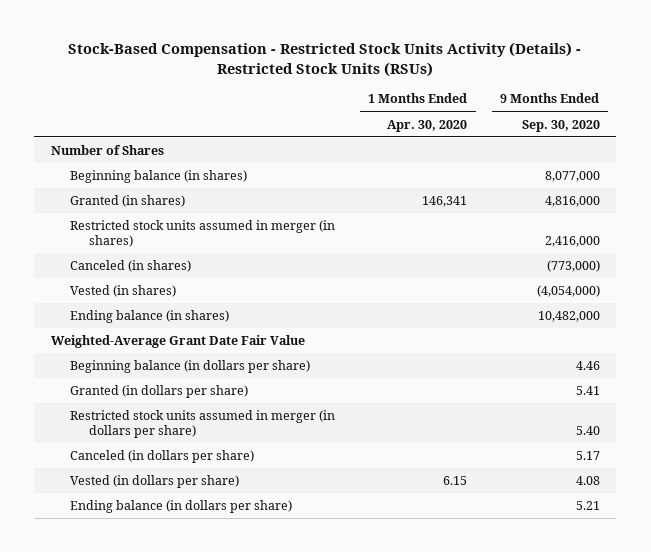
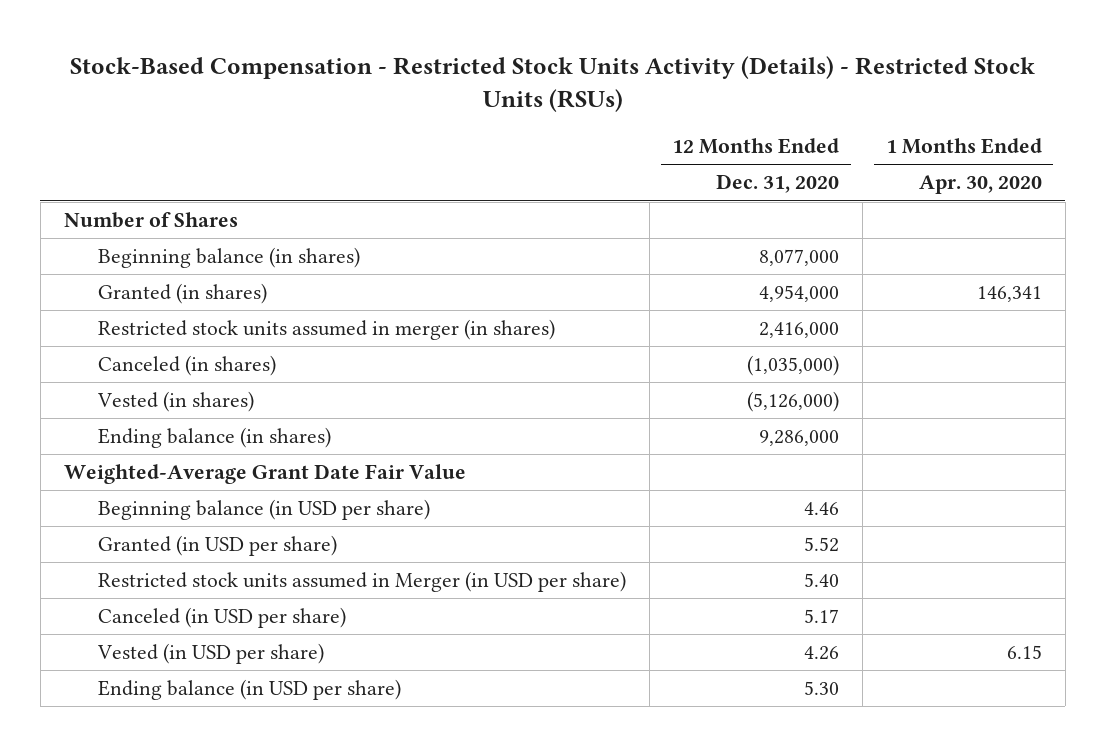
- | 1 Months Ended Apr. 30, 2020 | 9 Months Ended Sep. 30, 2020
+ | 12 Months Ended Dec. 31, 2020 | 1 Months Ended Apr. 30, 2020
- Beginning balance (in dollars per share) | | 4.46
- Granted (in dollars per share) | | 5.41
- Restricted stock units assumed in merger (in dollars per share) | | 5.40
- Canceled (in dollars per share) | | 5.17
- Vested (in dollars per share) | 6.15 | 4.08
- Ending balance (in dollars per share) | | 5.21
+ Beginning balance (in USD per share) | 4.46 |
+ Granted (in USD per share) | 5.52 |
+ Restricted stock units assumed in Merger (in USD per share) | 5.40 |
+ Canceled (in USD per share) | 5.17 |
+ Vested (in USD per share) | 4.26 | 6.15
+ Ending balance (in USD per share) | 5.30 |

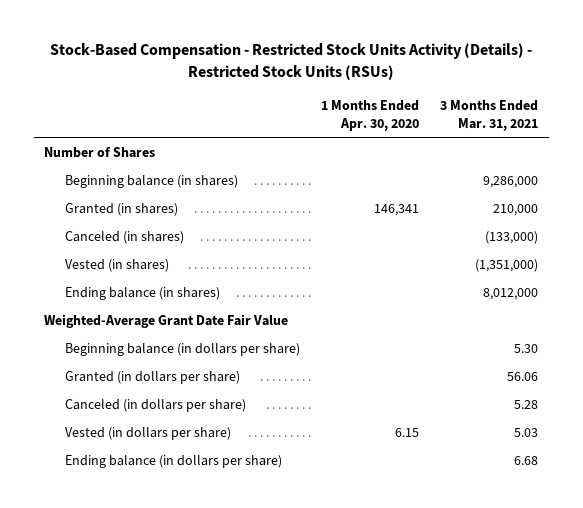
- | 12 Months Ended Dec. 31, 2020 | 1 Months Ended Apr. 30, 2020
+ | 1 Months Ended Apr. 30, 2020 | 3 Months Ended Mar. 31, 2021
- Restricted stock units assumed in merger (in shares) | 2,416,000 |
- Beginning balance (in USD per share) | 4.46 |
- Granted (in USD per share) | 5.52 |
- Restricted stock units assumed in Merger (in USD per share) | 5.40 |
- Canceled (in USD per share) | 5.17 |
- Vested (in USD per share) | 4.26 | 6.15
- Ending balance (in USD per share) | 5.30 |
+ Beginning balance (in dollars per share) | | 5.30
+ Granted (in dollars per share) | | 56.06
+ Canceled (in dollars per share) | | 5.28
+ Vested (in dollars per share) | 6.15 | 5.03
+ Ending balance (in dollars per share) | | 6.68

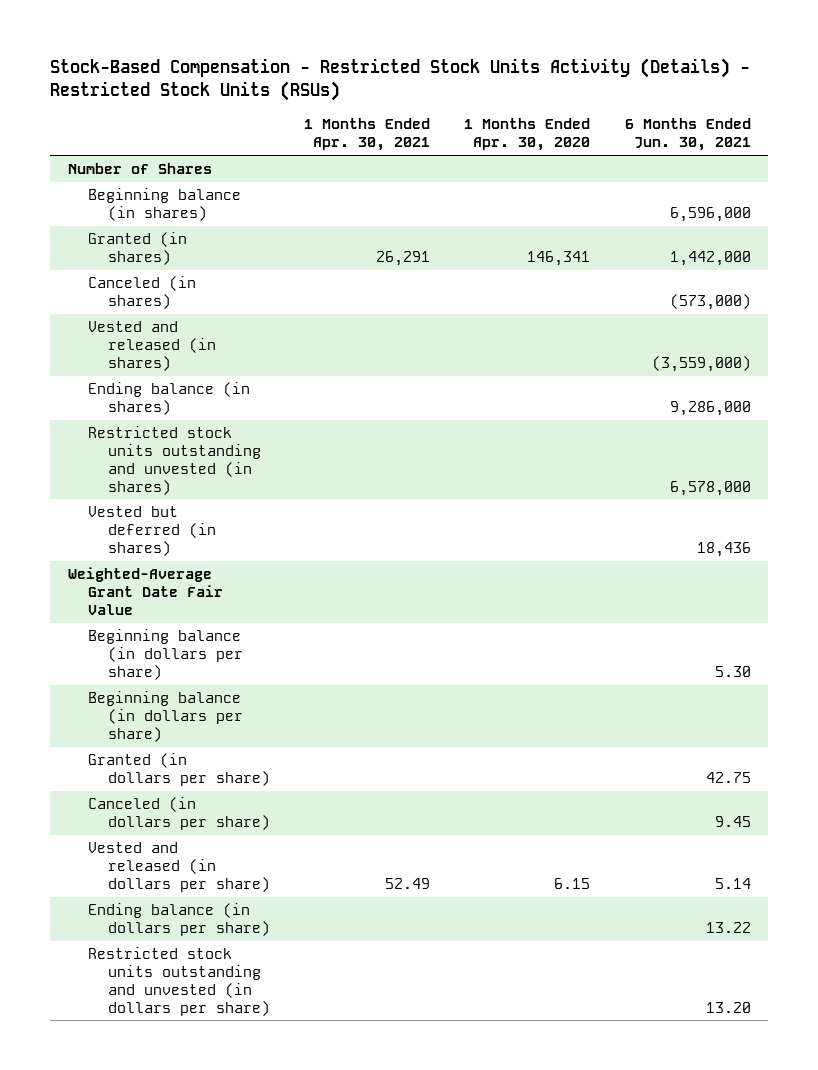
- | 1 Months Ended Apr. 30, 2020 | 3 Months Ended Mar. 31, 2021
+ | 1 Months Ended Apr. 30, 2021 | 1 Months Ended Apr. 30, 2020 | 6 Months Ended Jun. 30, 2021
- Vested (in shares) | | (1,351,000)
+ Vested and released (in shares) | | | (3,559,000)
+ Restricted stock units outstanding and unvested (in shares) | | | 6,578,000
+ Vested but deferred (in shares) | | | 18,436
+ Beginning balance (in dollars per share)
- Vested (in dollars per share) | 6.15 | 5.03
+ Vested and released (in dollars per share) | 52.49 | 6.15 | 5.14
+ Restricted stock units outstanding and unvested (in dollars per share) | | | 13.20

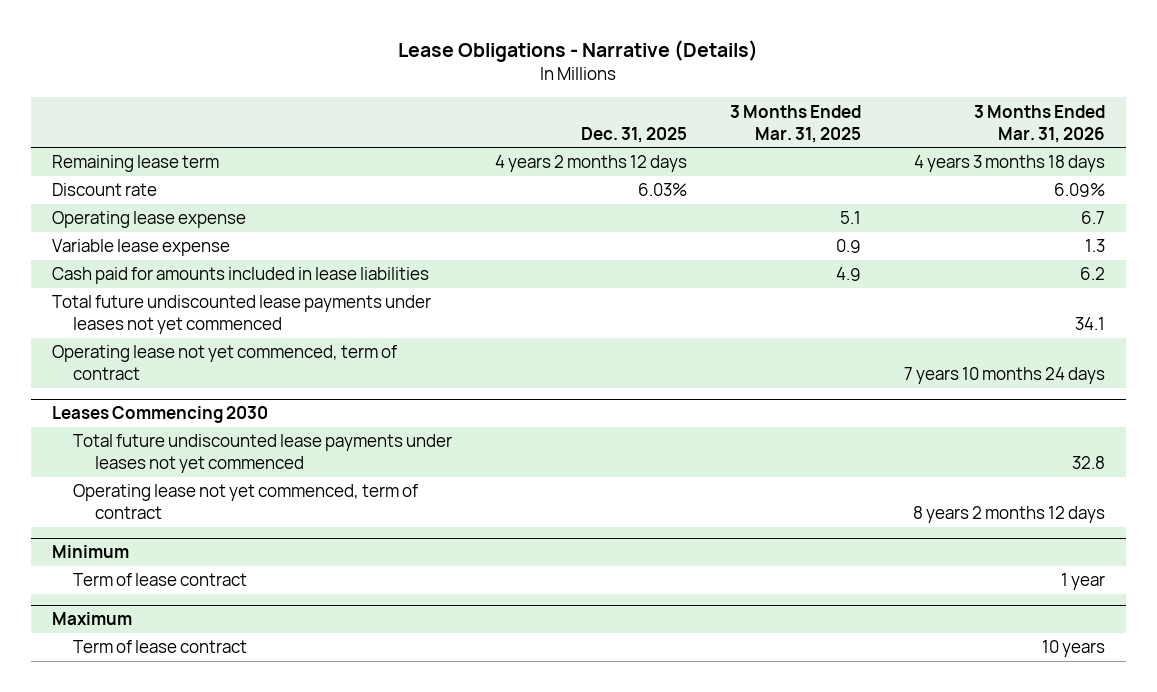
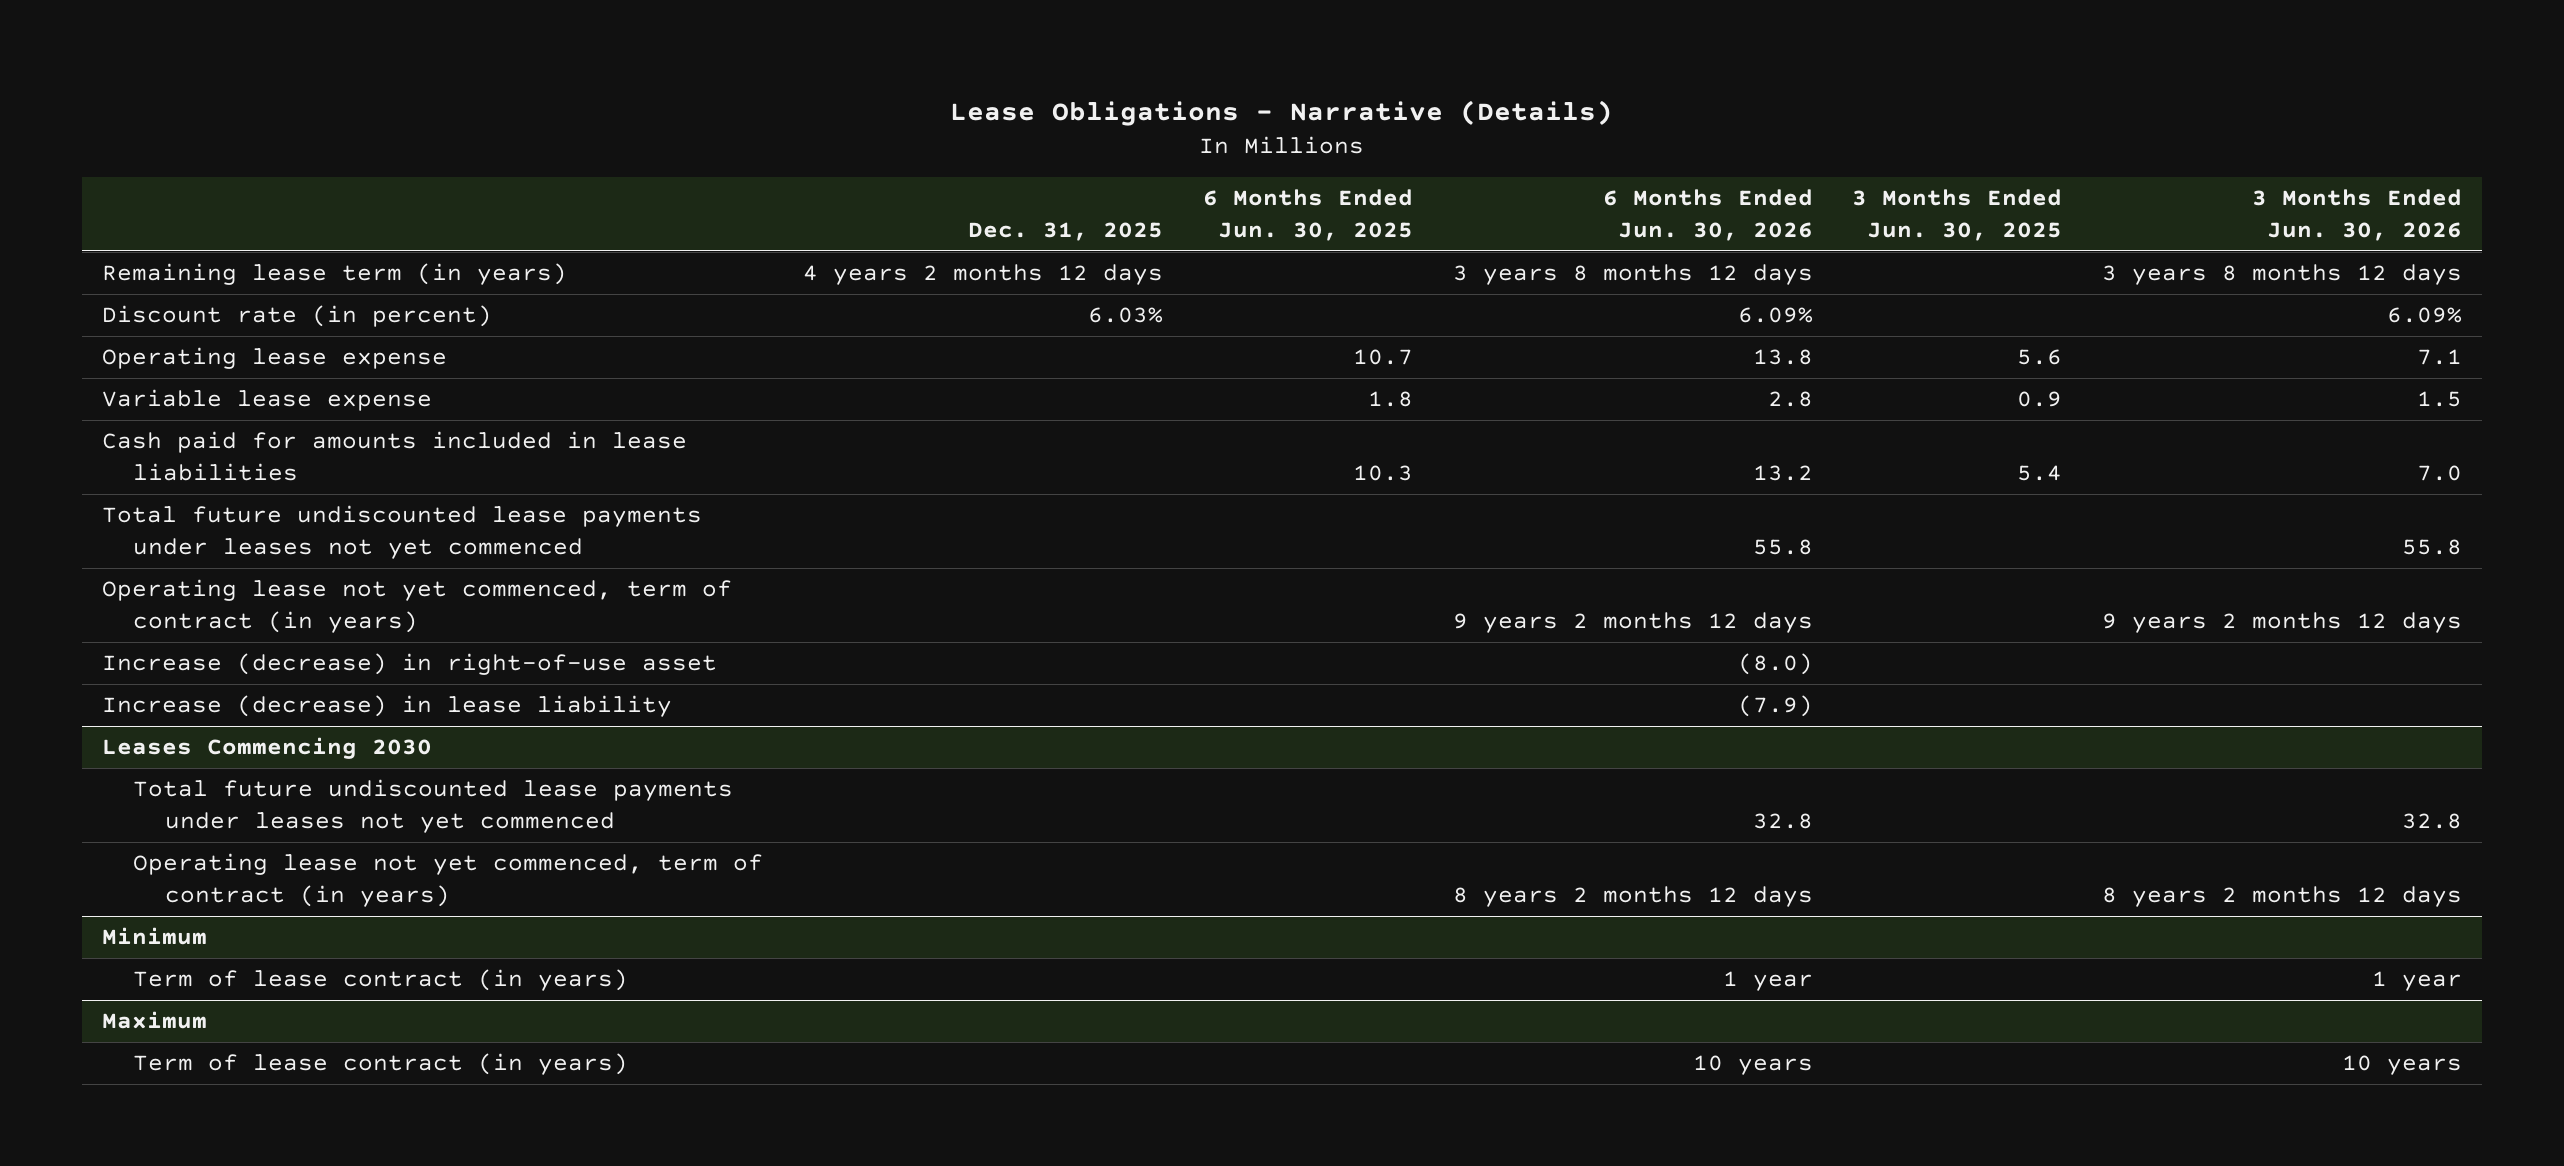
- | Dec. 31, 2025 | 3 Months Ended Mar. 31, 2025 | 3 Months Ended Mar. 31, 2026
+ | Dec. 31, 2025 | 6 Months Ended Jun. 30, 2025 | 6 Months Ended Jun. 30, 2026 | 3 Months Ended Jun. 30, 2025 | 3 Months Ended Jun. 30, 2026
- Remaining lease term | 4 years 2 months 12 days | | 4 years 3 months 18 days
- Discount rate | 6.03% | | 6.09%
+ Remaining lease term (in years) | 4 years 2 months 12 days | | 3 years 8 months 12 days | | 3 years 8 months 12 days
+ Discount rate (in percent) | 6.03% | | 6.09% | | 6.09%
- Operating lease not yet commenced, term of contract | | | 7 years 10 months 24 days
+ Operating lease not yet commenced, term of contract (in years) | | | 9 years 2 months 12 days | | 9 years 2 months 12 days
+ Increase (decrease) in right-of-use asset | | | (8.0) | |
+ Increase (decrease) in lease liability | | | (7.9) | |
@ Leases Commencing 2030
- Operating lease not yet commenced, term of contract | | | 8 years 2 months 12 days
+ Operating lease not yet commenced, term of contract (in years) | | | 8 years 2 months 12 days | | 8 years 2 months 12 days
@ Minimum
- Term of lease contract | | | 1 year
+ Term of lease contract (in years) | | | 1 year | | 1 year
@ Maximum
- Term of lease contract | | | 10 years
+ Term of lease contract (in years) | | | 10 years | | 10 years

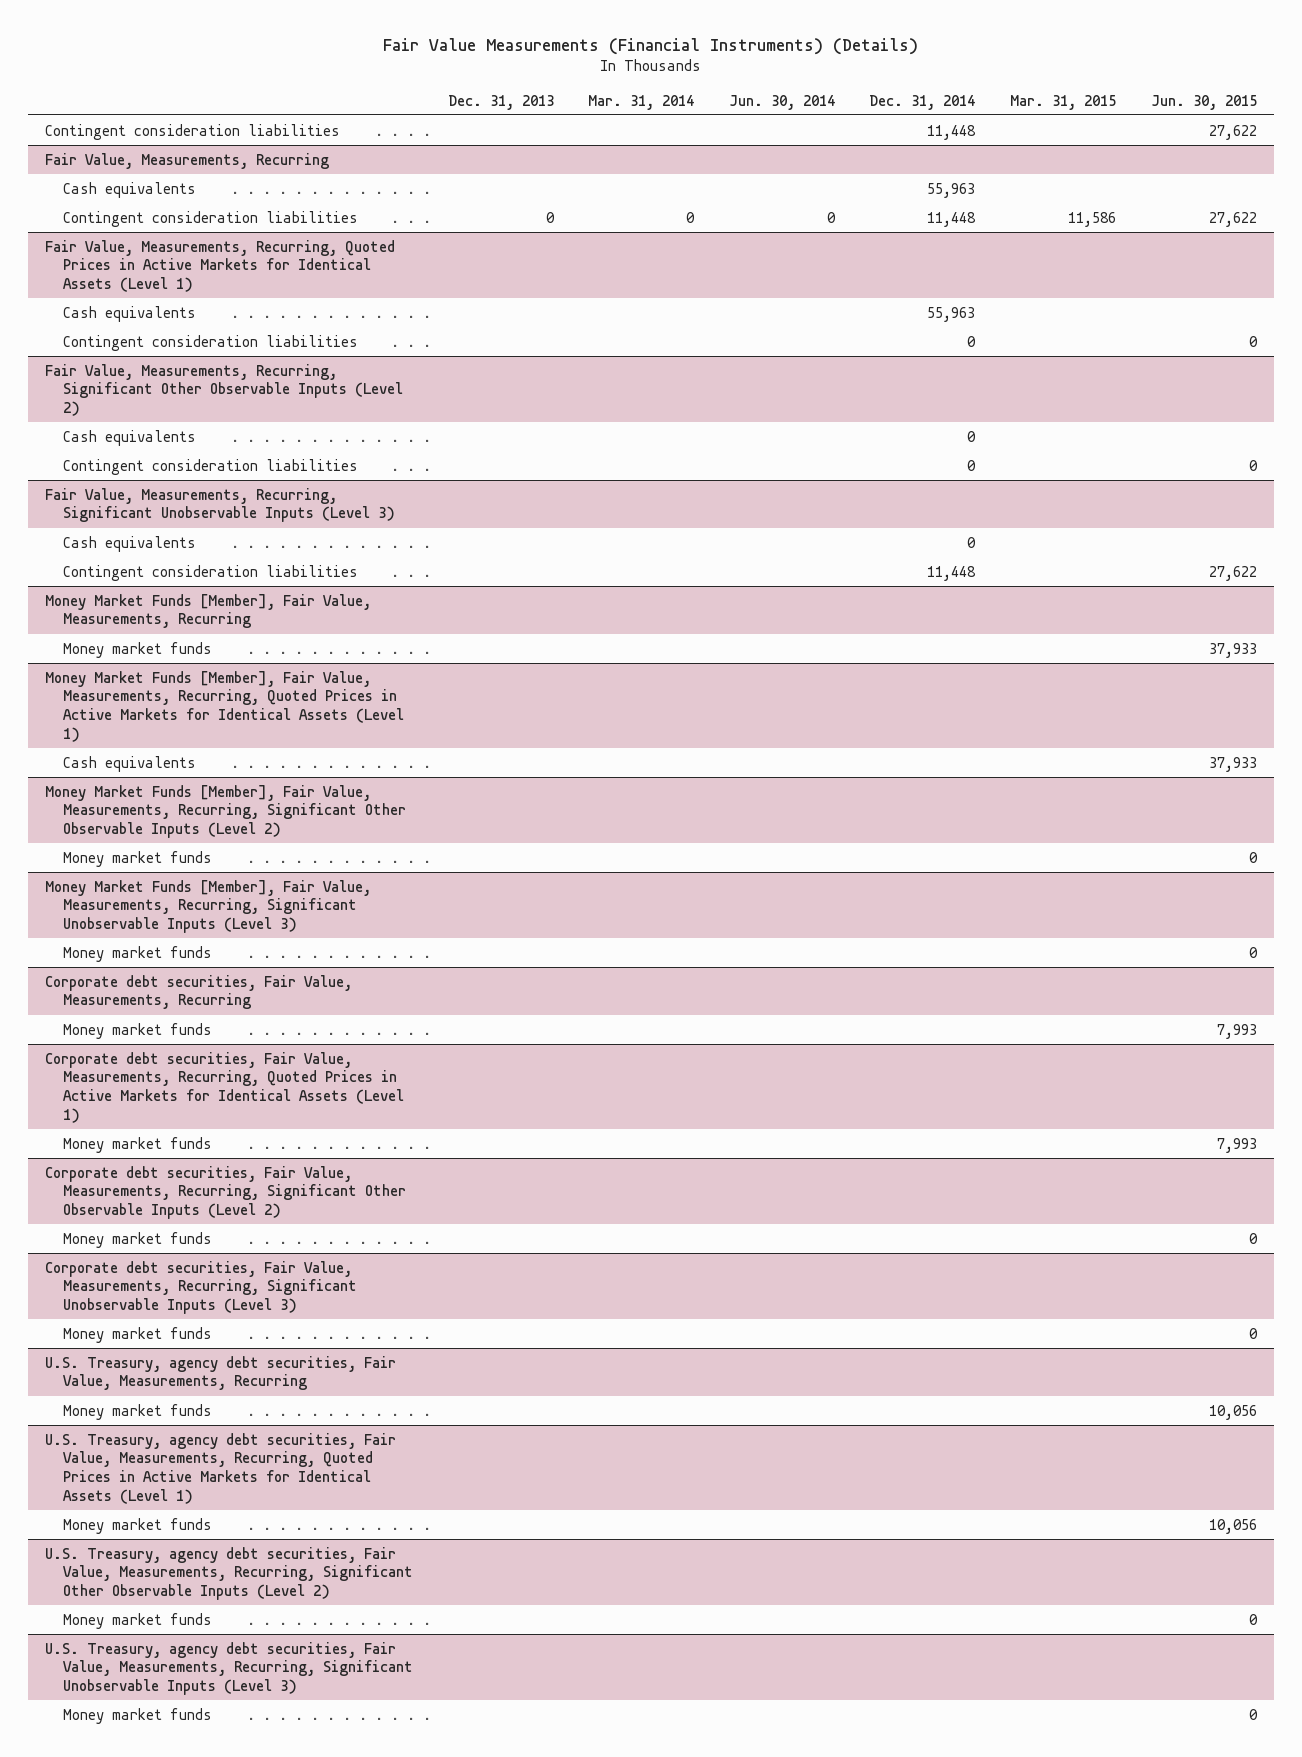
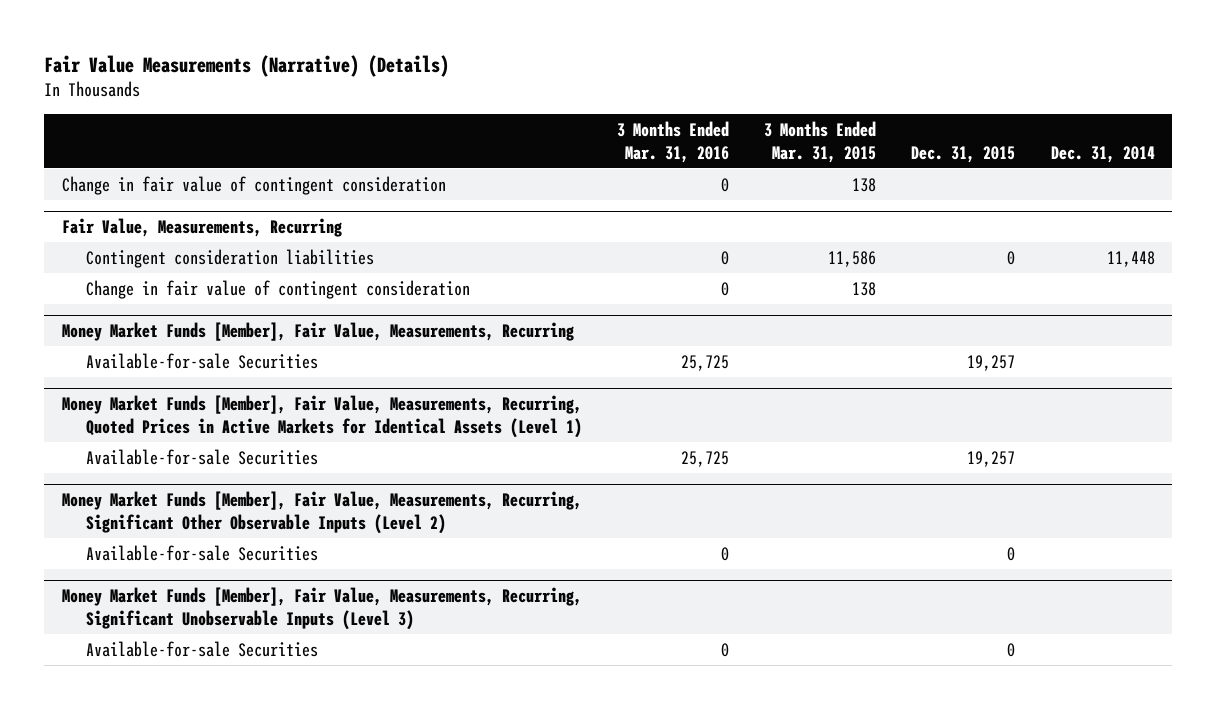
- Fair Value Measurements (Financial Instruments) (Details)
+ Fair Value Measurements (Narrative) (Details)
- | Dec. 31, 2013 | Mar. 31, 2014 | Jun. 30, 2014 | Dec. 31, 2014 | Mar. 31, 2015 | Jun. 30, 2015
+ | 3 Months Ended Mar. 31, 2016 | 3 Months Ended Mar. 31, 2015 | Dec. 31, 2015 | Dec. 31, 2014
- Contingent consideration liabilities | | | | 11,448 | | 27,622
+ Change in fair value of contingent consideration | 0 | 138 | |
@ Fair Value, Measurements, Recurring
- Cash equivalents | | | | 55,963 | |
- Fair Value, Measurements, Recurring, Quoted Prices in Active Markets for Identical Assets (Level 1)
- Cash equivalents | | | | 55,963 | |
- Contingent consideration liabilities | | | | 0 | | 0
- Fair Value, Measurements, Recurring, Significant Other Observable Inputs (Level 2)
- Cash equivalents | | | | 0 | |
- Contingent consideration liabilities | | | | 0 | | 0
- Fair Value, Measurements, Recurring, Significant Unobservable Inputs (Level 3)
- Cash equivalents | | | | 0 | |
- Contingent consideration liabilities | | | | 11,448 | | 27,622
@ Fair Value, Measurements, Recurring
+ Change in fair value of contingent consideration | 0 | 138 | |
@ Money Market Funds [Member], Fair Value, Measurements, Recurring
- Money market funds | | | | | | 37,933
+ Available-for-sale Securities | 25,725 | | 19,257 |
@ Money Market Funds [Member], Fair Value, Measurements, Recurring, Quoted Prices in Active Markets for Identical Assets (Level 1)
- Cash equivalents | | | | | | 37,933
+ Available-for-sale Securities | 25,725 | | 19,257 |
@ Money Market Funds [Member], Fair Value, Measurements, Recurring, Significant Other Observable Inputs (Level 2)
- Money market funds | | | | | | 0
+ Available-for-sale Securities | 0 | | 0 |
@ Money Market Funds [Member], Fair Value, Measurements, Recurring, Significant Unobservable Inputs (Level 3)
- Money market funds | | | | | | 0
- Corporate debt securities, Fair Value, Measurements, Recurring
- Money market funds | | | | | | 7,993
- Corporate debt securities, Fair Value, Measurements, Recurring, Quoted Prices in Active Markets for Identical Assets (Level 1)
- Money market funds | | | | | | 7,993
- Corporate debt securities, Fair Value, Measurements, Recurring, Significant Other Observable Inputs (Level 2)
- Money market funds | | | | | | 0
- Corporate debt securities, Fair Value, Measurements, Recurring, Significant Unobservable Inputs (Level 3)
- Money market funds | | | | | | 0
- U.S. Treasury, agency debt securities, Fair Value, Measurements, Recurring
- Money market funds | | | | | | 10,056
- U.S. Treasury, agency debt securities, Fair Value, Measurements, Recurring, Quoted Prices in Active Markets for Identical Assets (Level 1)
- Money market funds | | | | | | 10,056
- U.S. Treasury, agency debt securities, Fair Value, Measurements, Recurring, Significant Other Observable Inputs (Level 2)
- Money market funds | | | | | | 0
- U.S. Treasury, agency debt securities, Fair Value, Measurements, Recurring, Significant Unobservable Inputs (Level 3)
- Money market funds | | | | | | 0
@ Money Market Funds [Member], Fair Value, Measurements, Recurring, Significant Unobservable Inputs (Level 3)
+ Available-for-sale Securities | 0 | | 0 |

